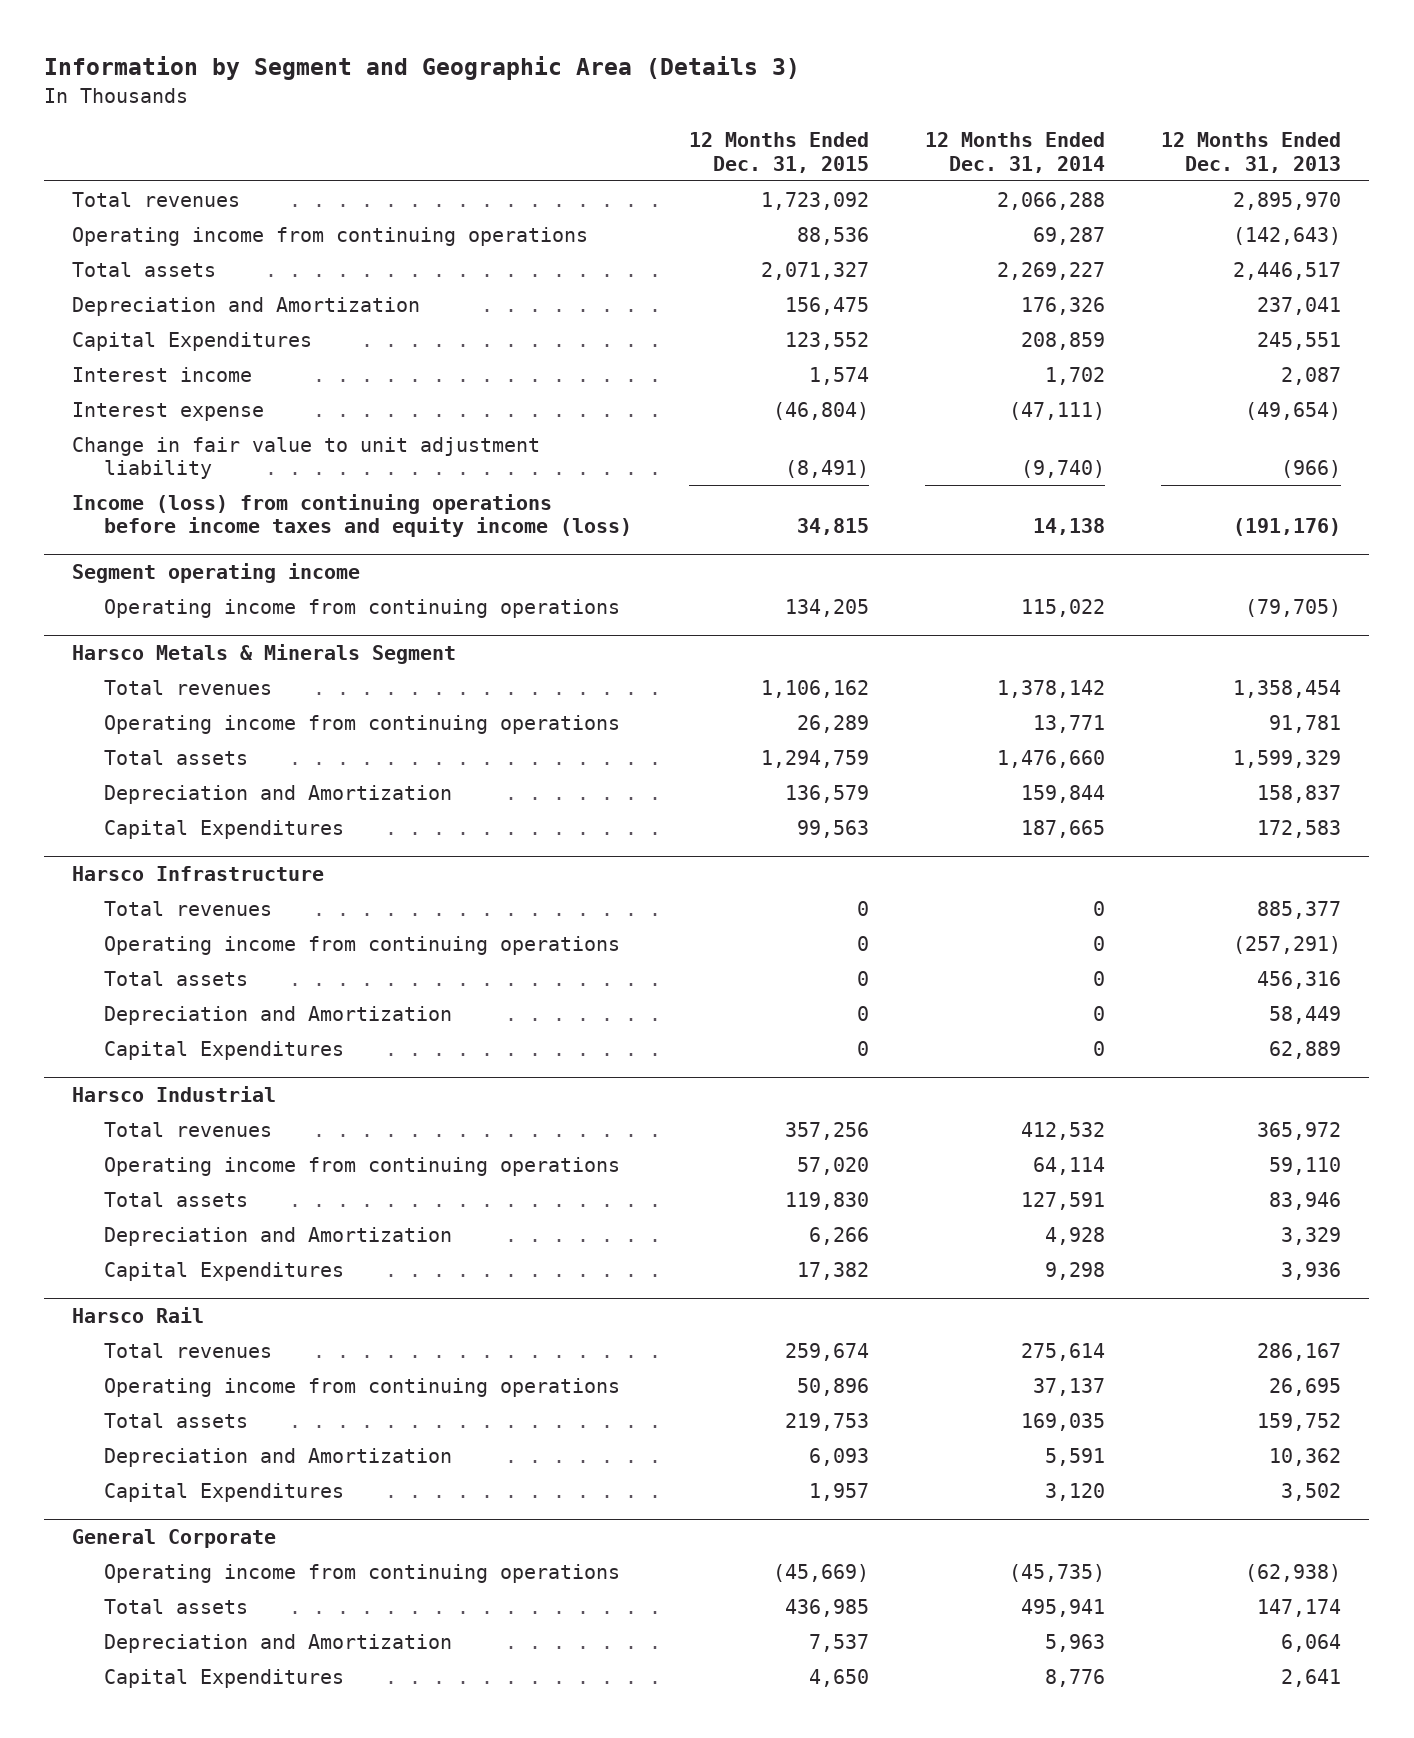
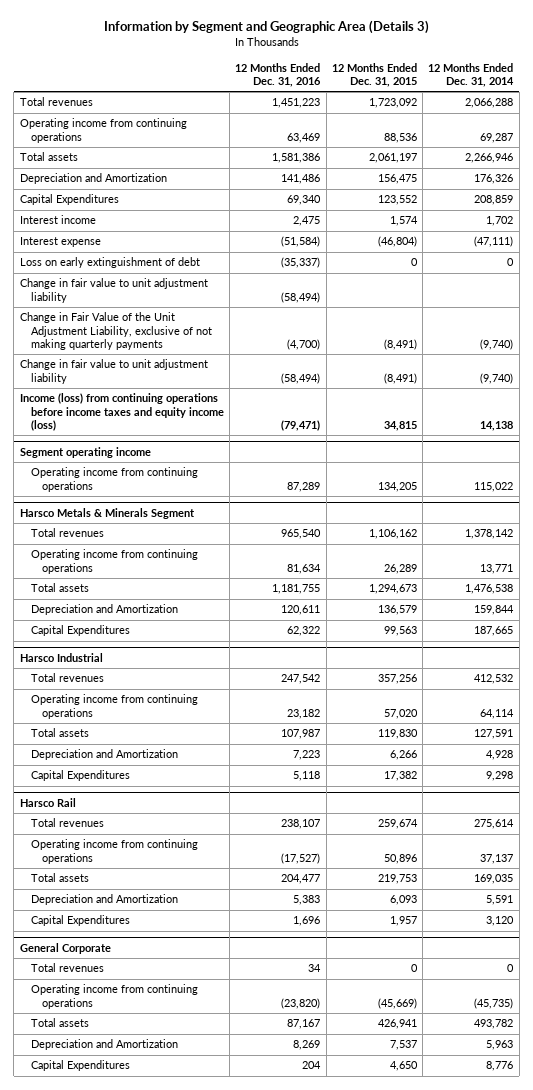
- | 12 Months Ended Dec. 31, 2015 | 12 Months Ended Dec. 31, 2014 | 12 Months Ended Dec. 31, 2013
+ | 12 Months Ended Dec. 31, 2016 | 12 Months Ended Dec. 31, 2015 | 12 Months Ended Dec. 31, 2014
- Total assets | 2,071,327 | 2,269,227 | 2,446,517
+ Total assets | 1,581,386 | 2,061,197 | 2,266,946
+ Loss on early extinguishment of debt | (35,337) | 0 | 0
+ Change in fair value to unit adjustment liability | (58,494) | |
+ Change in Fair Value of the Unit Adjustment Liability, exclusive of not making quarterly payments | (4,700) | (8,491) | (9,740)
@ Harsco Metals & Minerals Segment
- Total assets | 1,294,759 | 1,476,660 | 1,599,329
+ Total assets | 1,181,755 | 1,294,673 | 1,476,538
- Harsco Infrastructure
- Total revenues | 0 | 0 | 885,377
- Operating income from continuing operations | 0 | 0 | (257,291)
- Total assets | 0 | 0 | 456,316
- Depreciation and Amortization | 0 | 0 | 58,449
- Capital Expenditures | 0 | 0 | 62,889
@ General Corporate
+ Total revenues | 34 | 0 | 0
- Total assets | 436,985 | 495,941 | 147,174
+ Total assets | 87,167 | 426,941 | 493,782

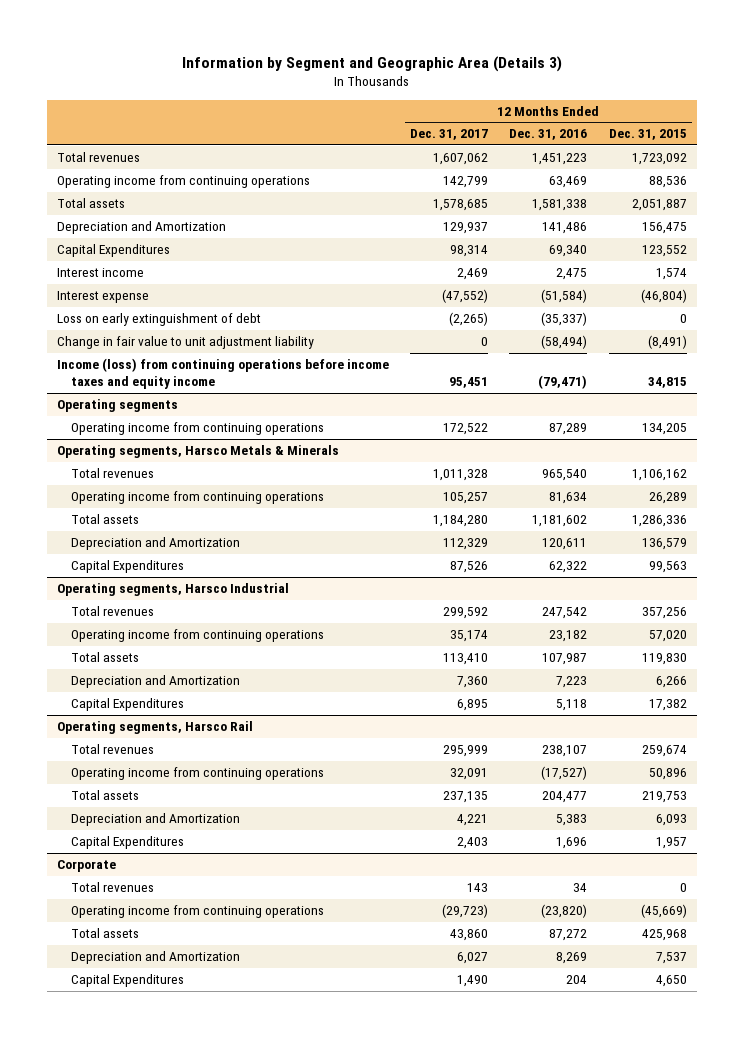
- | 12 Months Ended Dec. 31, 2016 | 12 Months Ended Dec. 31, 2015 | 12 Months Ended Dec. 31, 2014
+ | 12 Months Ended Dec. 31, 2017 | 12 Months Ended Dec. 31, 2016 | 12 Months Ended Dec. 31, 2015
- Total assets | 1,581,386 | 2,061,197 | 2,266,946
+ Total assets | 1,578,685 | 1,581,338 | 2,051,887
- Change in fair value to unit adjustment liability | (58,494) | |
- Change in Fair Value of the Unit Adjustment Liability, exclusive of not making quarterly payments | (4,700) | (8,491) | (9,740)
- Income (loss) from continuing operations before income taxes and equity income (loss) | (79,471) | 34,815 | 14,138
- Segment operating income
+ Income (loss) from continuing operations before income taxes and equity income | 95,451 | (79,471) | 34,815
+ Operating segments
- Harsco Metals & Minerals Segment
+ Operating segments, Harsco Metals & Minerals
- Total assets | 1,181,755 | 1,294,673 | 1,476,538
+ Total assets | 1,184,280 | 1,181,602 | 1,286,336
- Harsco Industrial
+ Operating segments, Harsco Industrial
- Harsco Rail
+ Operating segments, Harsco Rail
- General Corporate
+ Corporate
- Total assets | 87,167 | 426,941 | 493,782
+ Total assets | 43,860 | 87,272 | 425,968

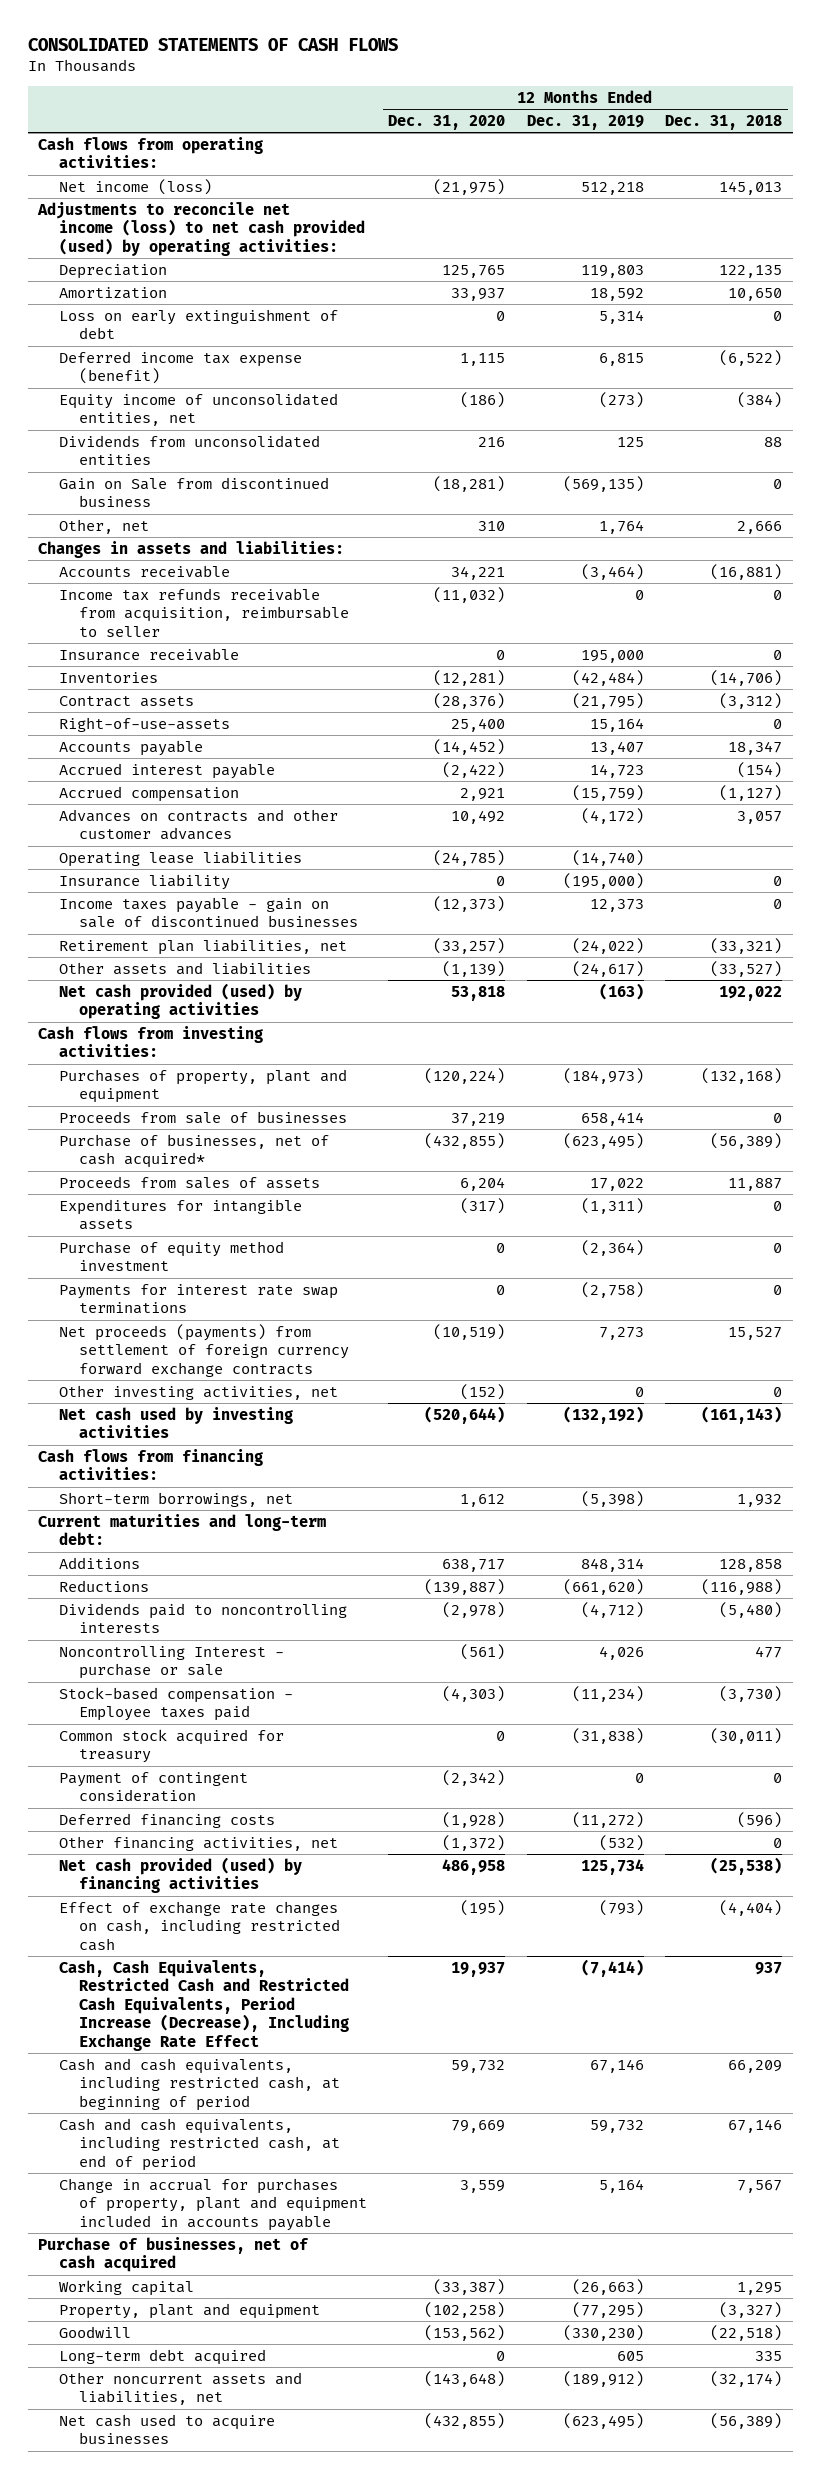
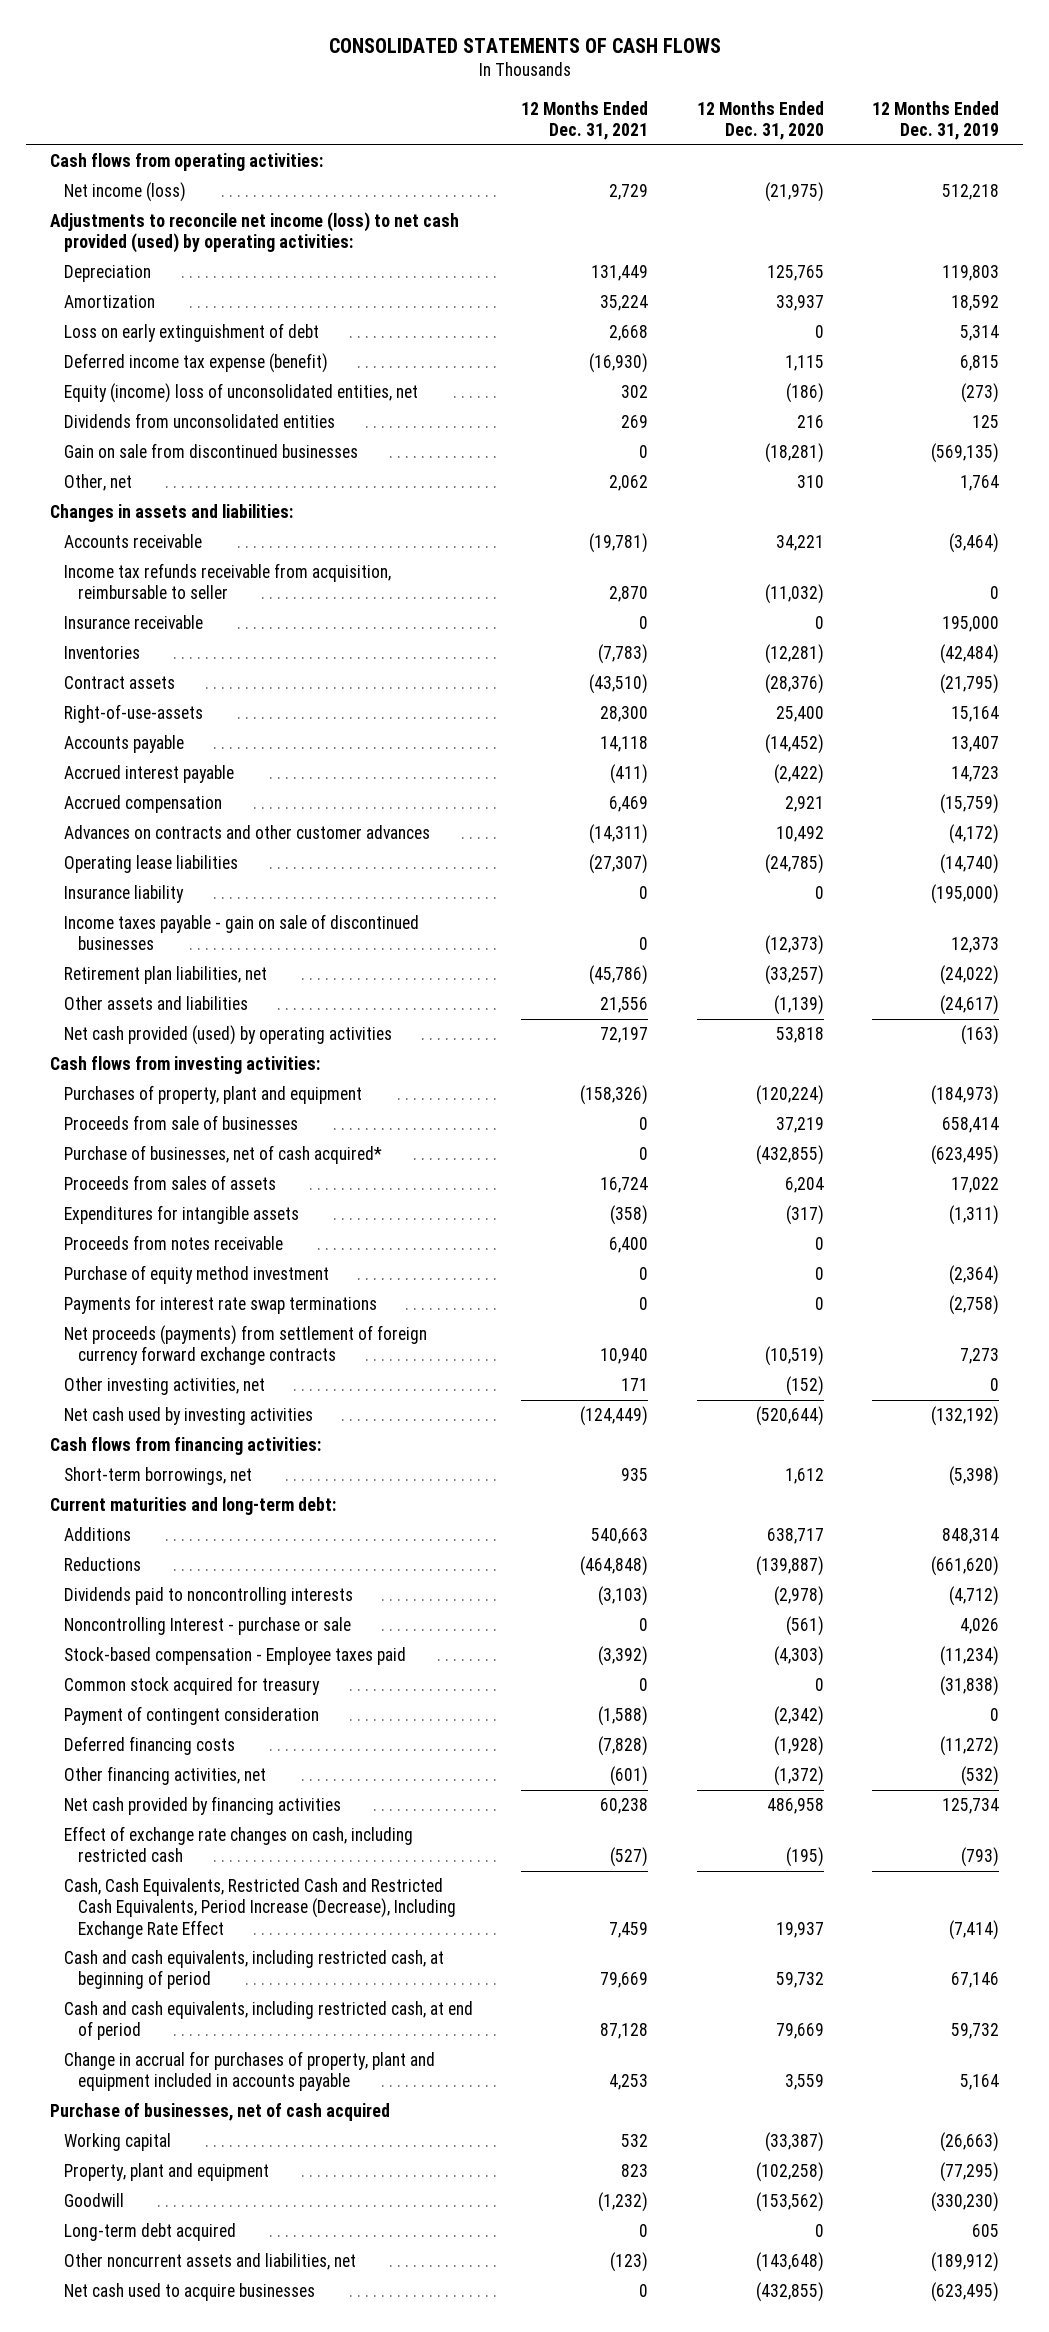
- | 12 Months Ended Dec. 31, 2020 | 12 Months Ended Dec. 31, 2019 | 12 Months Ended Dec. 31, 2018
+ | 12 Months Ended Dec. 31, 2021 | 12 Months Ended Dec. 31, 2020 | 12 Months Ended Dec. 31, 2019
- Equity income of unconsolidated entities, net | (186) | (273) | (384)
+ Equity (income) loss of unconsolidated entities, net | 302 | (186) | (273)
- Gain on Sale from discontinued business | (18,281) | (569,135) | 0
+ Gain on sale from discontinued businesses | 0 | (18,281) | (569,135)
+ Proceeds from notes receivable | 6,400 | 0 |
- Net cash provided (used) by financing activities | 486,958 | 125,734 | (25,538)
+ Net cash provided by financing activities | 60,238 | 486,958 | 125,734

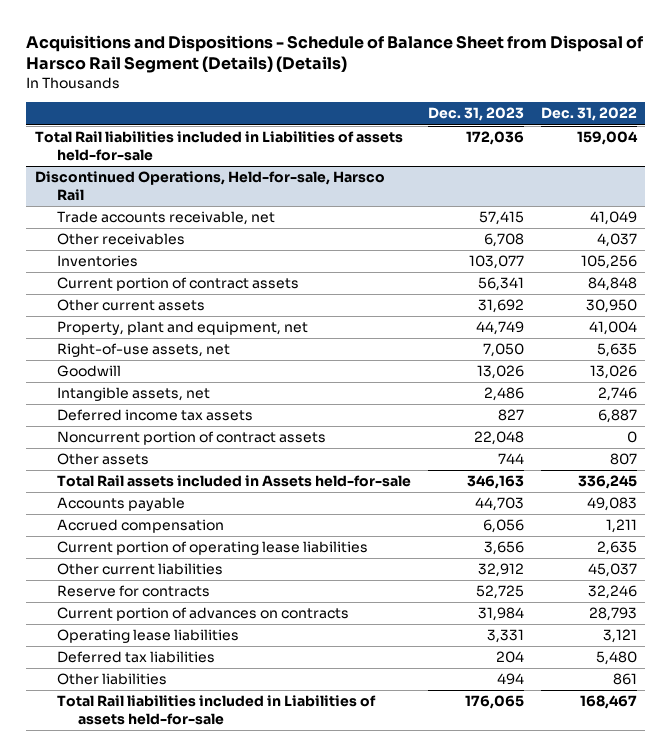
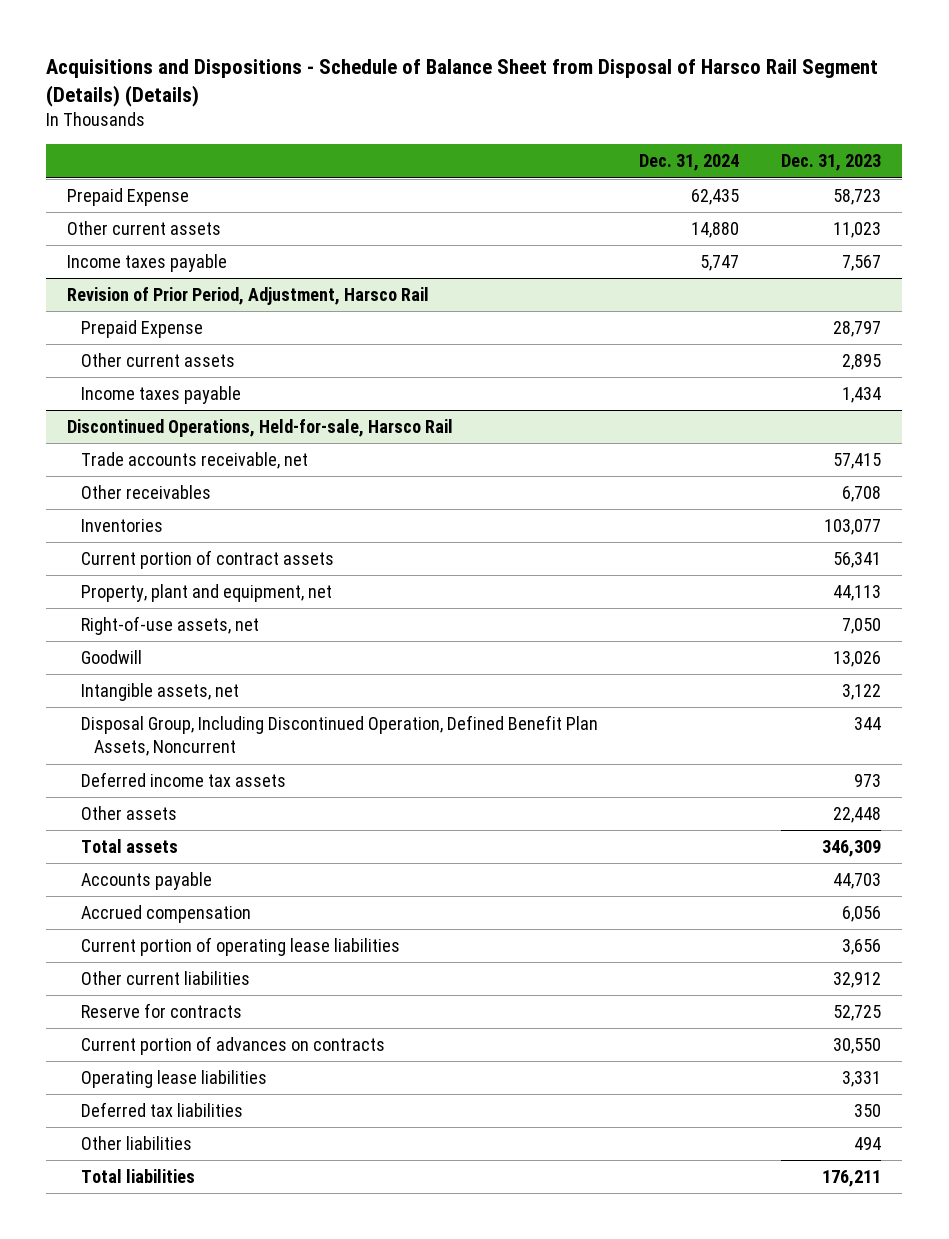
- | Dec. 31, 2023 | Dec. 31, 2022
+ | Dec. 31, 2024 | Dec. 31, 2023
- Total Rail liabilities included in Liabilities of assets held-for-sale | 172,036 | 159,004
+ Prepaid Expense | 62,435 | 58,723
+ Other current assets | 14,880 | 11,023
+ Income taxes payable | 5,747 | 7,567
+ Revision of Prior Period, Adjustment, Harsco Rail
+ Prepaid Expense | | 28,797
+ Other current assets | | 2,895
+ Income taxes payable | | 1,434
@ Discontinued Operations, Held-for-sale, Harsco Rail
- Other current assets | 31,692 | 30,950
- Property, plant and equipment, net | 44,749 | 41,004
+ Property, plant and equipment, net | | 44,113
- Intangible assets, net | 2,486 | 2,746
- Deferred income tax assets | 827 | 6,887
- Noncurrent portion of contract assets | 22,048 | 0
- Other assets | 744 | 807
- Total Rail assets included in Assets held-for-sale | 346,163 | 336,245
+ Intangible assets, net | | 3,122
+ Disposal Group, Including Discontinued Operation, Defined Benefit Plan Assets, Noncurrent | | 344
+ Deferred income tax assets | | 973
+ Other assets | | 22,448
+ Total assets | | 346,309
- Current portion of advances on contracts | 31,984 | 28,793
+ Current portion of advances on contracts | | 30,550
- Deferred tax liabilities | 204 | 5,480
+ Deferred tax liabilities | | 350
- Total Rail liabilities included in Liabilities of assets held-for-sale | 176,065 | 168,467
+ Total liabilities | | 176,211

